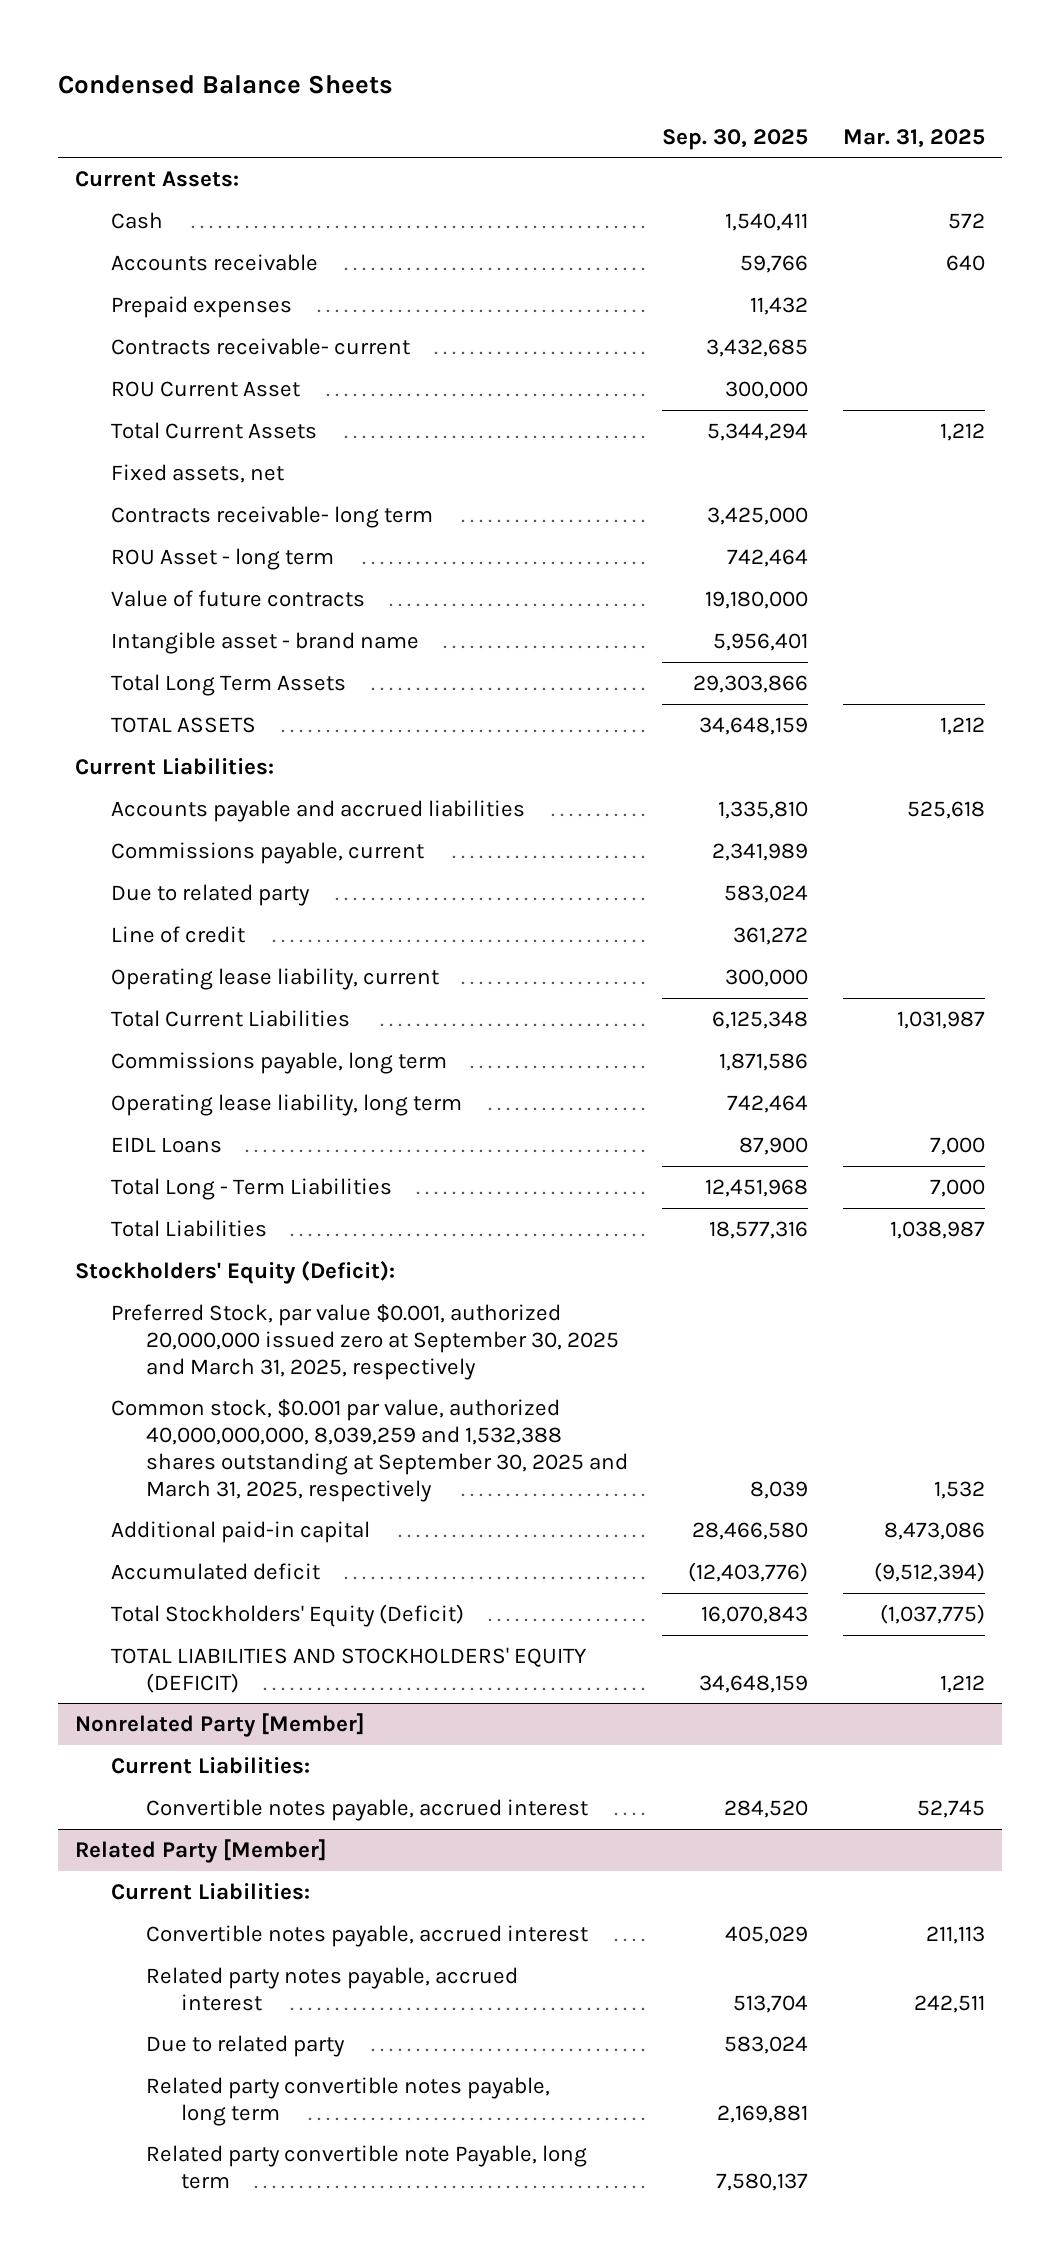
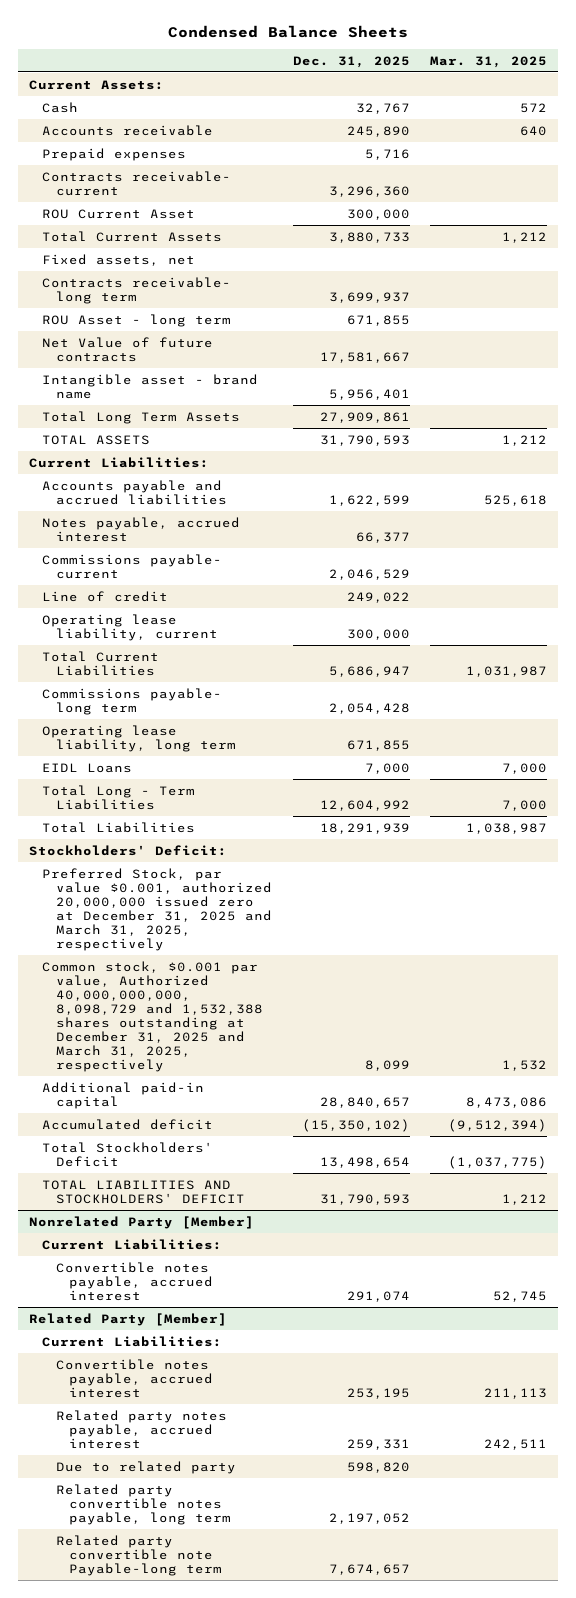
- | Sep. 30, 2025 | Mar. 31, 2025
+ | Dec. 31, 2025 | Mar. 31, 2025
- Value of future contracts | 19,180,000 |
+ Net Value of future contracts | 17,581,667 |
- Commissions payable, current | 2,341,989 |
- Due to related party | 583,024 |
+ Notes payable, accrued interest | 66,377 |
+ Commissions payable- current | 2,046,529 |
- Commissions payable, long term | 1,871,586 |
+ Commissions payable- long term | 2,054,428 |
- Stockholders' Equity (Deficit):
- Preferred Stock, par value $0.001, authorized 20,000,000 issued zero at September 30, 2025 and March 31, 2025, respectively
- Common stock, $0.001 par value, authorized 40,000,000,000, 8,039,259 and 1,532,388 shares outstanding at September 30, 2025 and March 31, 2025, respectively | 8,039 | 1,532
+ Stockholders' Deficit:
+ Preferred Stock, par value $0.001, authorized 20,000,000 issued zero at December 31, 2025 and March 31, 2025, respectively
+ Common stock, $0.001 par value, Authorized 40,000,000,000, 8,098,729 and 1,532,388 shares outstanding at December 31, 2025 and March 31, 2025, respectively | 8,099 | 1,532
- Total Stockholders' Equity (Deficit) | 16,070,843 | (1,037,775)
- TOTAL LIABILITIES AND STOCKHOLDERS' EQUITY (DEFICIT) | 34,648,159 | 1,212
+ Total Stockholders' Deficit | 13,498,654 | (1,037,775)
+ TOTAL LIABILITIES AND STOCKHOLDERS' DEFICIT | 31,790,593 | 1,212
@ Related Party [Member]
- Related party convertible note Payable, long term | 7,580,137 |
+ Related party convertible note Payable-long term | 7,674,657 |

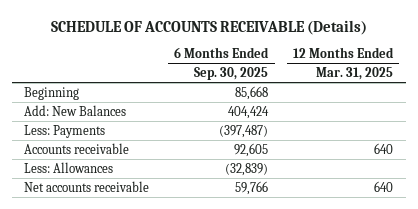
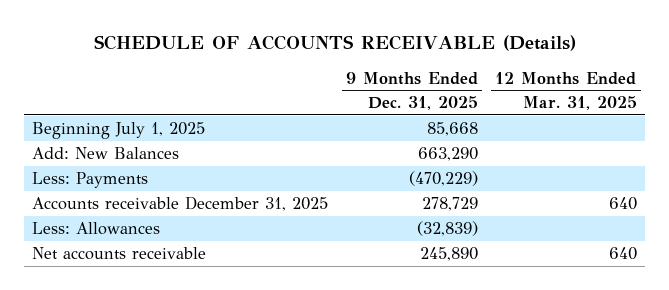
- | 6 Months Ended Sep. 30, 2025 | 12 Months Ended Mar. 31, 2025
+ | 9 Months Ended Dec. 31, 2025 | 12 Months Ended Mar. 31, 2025
- Beginning | 85,668 |
+ Beginning July 1, 2025 | 85,668 |
- Accounts receivable | 92,605 | 640
+ Accounts receivable December 31, 2025 | 278,729 | 640

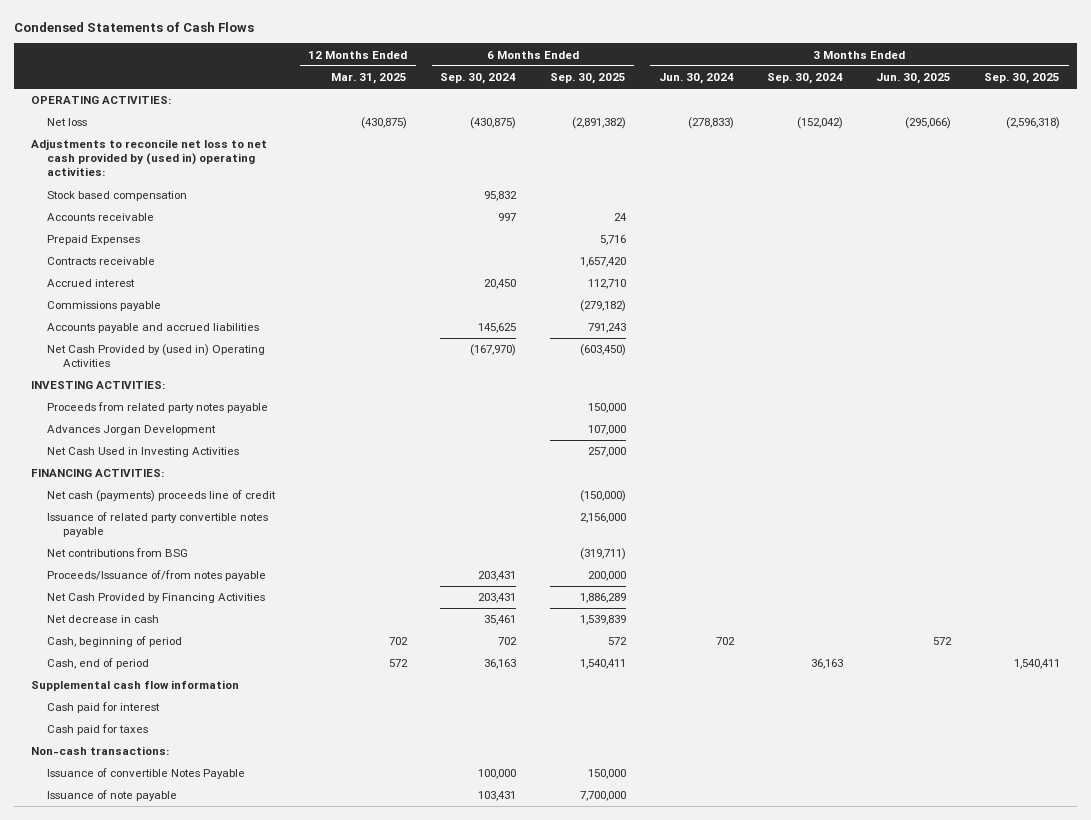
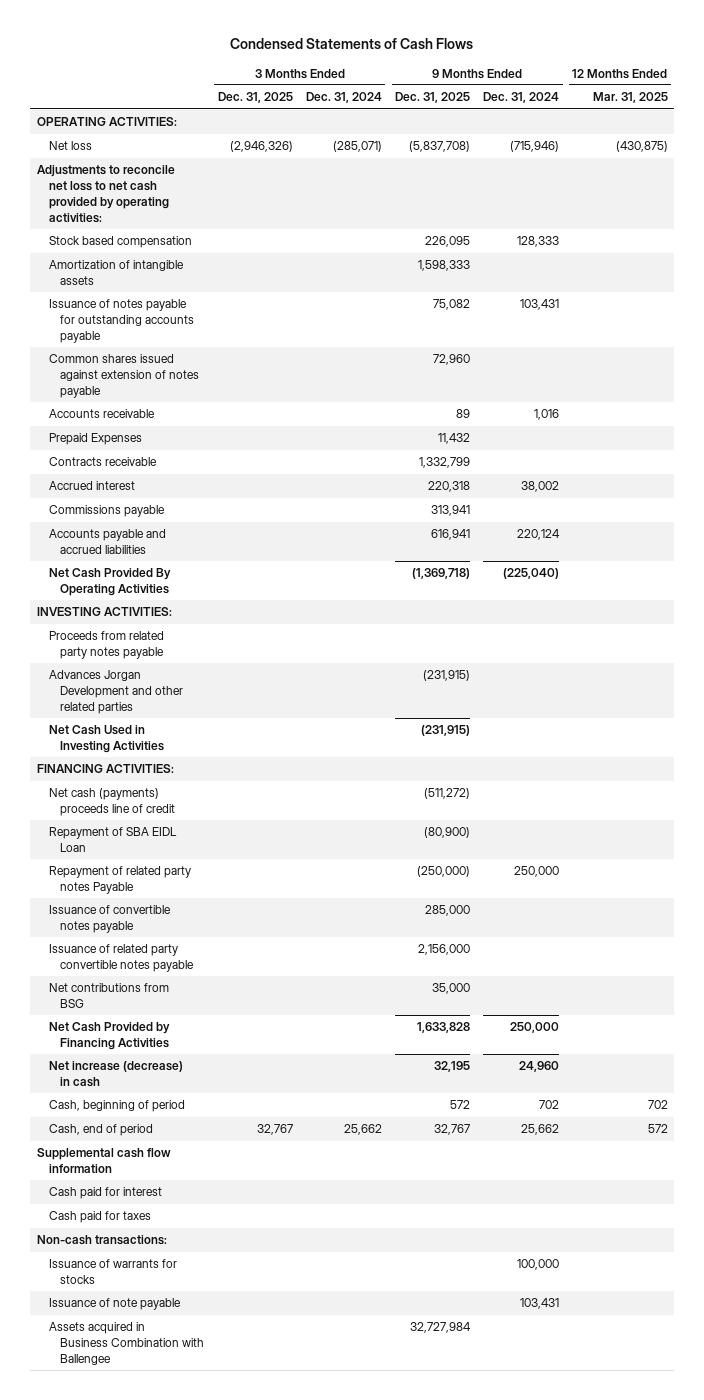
- | 12 Months Ended Mar. 31, 2025 | 6 Months Ended Sep. 30, 2024 | 6 Months Ended Sep. 30, 2025 | 3 Months Ended Jun. 30, 2024 | 3 Months Ended Sep. 30, 2024 | 3 Months Ended Jun. 30, 2025 | 3 Months Ended Sep. 30, 2025
+ | 3 Months Ended Dec. 31, 2025 | 3 Months Ended Dec. 31, 2024 | 9 Months Ended Dec. 31, 2025 | 9 Months Ended Dec. 31, 2024 | 12 Months Ended Mar. 31, 2025
- Adjustments to reconcile net loss to net cash provided by (used in) operating activities:
+ Adjustments to reconcile net loss to net cash provided by operating activities:
+ Amortization of intangible assets | | | 1,598,333 | |
+ Issuance of notes payable for outstanding accounts payable | | | 75,082 | 103,431 |
+ Common shares issued against extension of notes payable | | | 72,960 | |
- Net Cash Provided by (used in) Operating Activities | | (167,970) | (603,450) | | | |
+ Net Cash Provided By Operating Activities | | | (1,369,718) | (225,040) |
- Advances Jorgan Development | | | 107,000 | | | |
+ Advances Jorgan Development and other related parties | | | (231,915) | |
+ Repayment of SBA EIDL Loan | | | (80,900) | |
+ Repayment of related party notes Payable | | | (250,000) | 250,000 |
+ Issuance of convertible notes payable | | | 285,000 | |
- Proceeds/Issuance of/from notes payable | | 203,431 | 200,000 | | | |
- Net decrease in cash | | 35,461 | 1,539,839 | | | |
+ Net increase (decrease) in cash | | | 32,195 | 24,960 |
- Issuance of convertible Notes Payable | | 100,000 | 150,000 | | | |
+ Issuance of warrants for stocks | | | | 100,000 |
+ Assets acquired in Business Combination with Ballengee | | | 32,727,984 | |

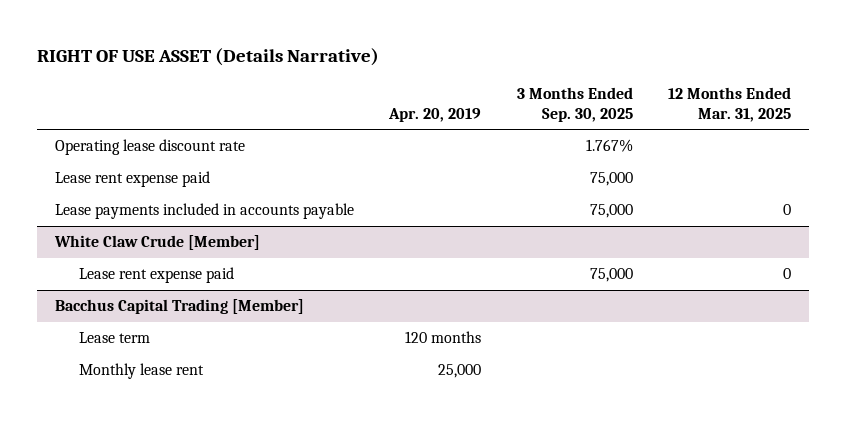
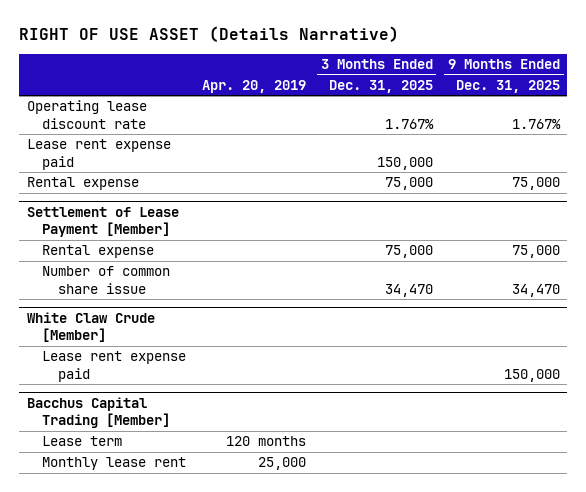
- | Apr. 20, 2019 | 3 Months Ended Sep. 30, 2025 | 12 Months Ended Mar. 31, 2025
+ | Apr. 20, 2019 | 3 Months Ended Dec. 31, 2025 | 9 Months Ended Dec. 31, 2025
- Lease payments included in accounts payable | | 75,000 | 0
+ Rental expense | | 75,000 | 75,000
+ Settlement of Lease Payment [Member]
+ Rental expense | | 75,000 | 75,000
+ Number of common share issue | | 34,470 | 34,470

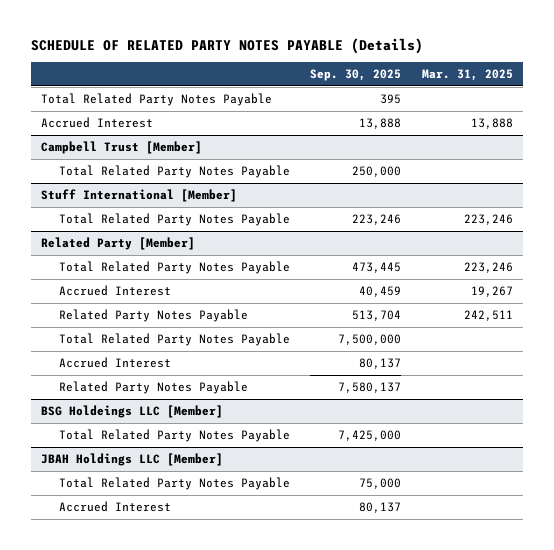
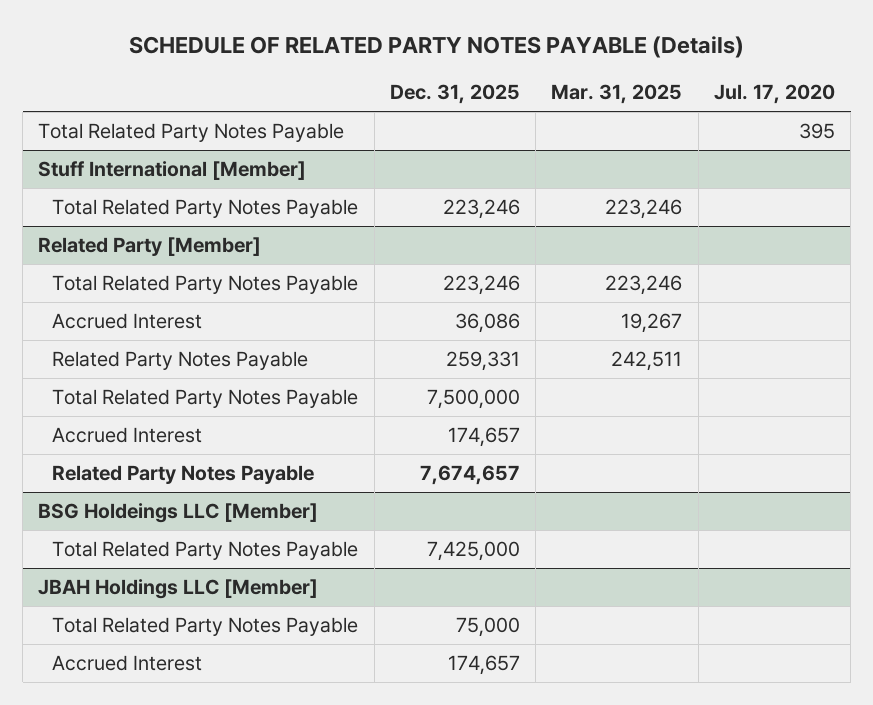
- | Sep. 30, 2025 | Mar. 31, 2025
+ | Dec. 31, 2025 | Mar. 31, 2025 | Jul. 17, 2020
- Accrued Interest | 13,888 | 13,888
- Campbell Trust [Member]
- Total Related Party Notes Payable | 250,000 |

